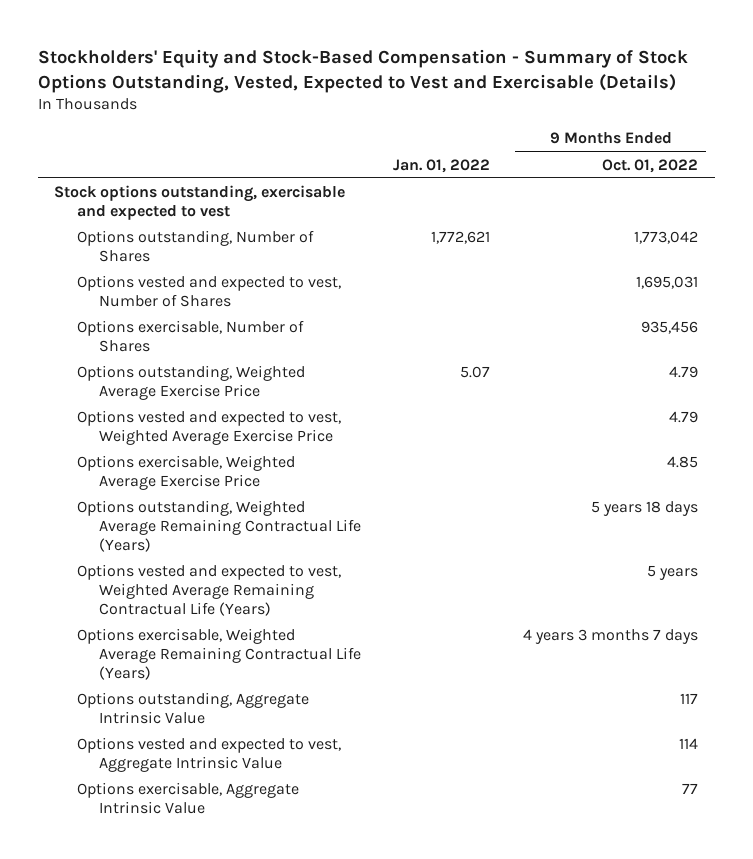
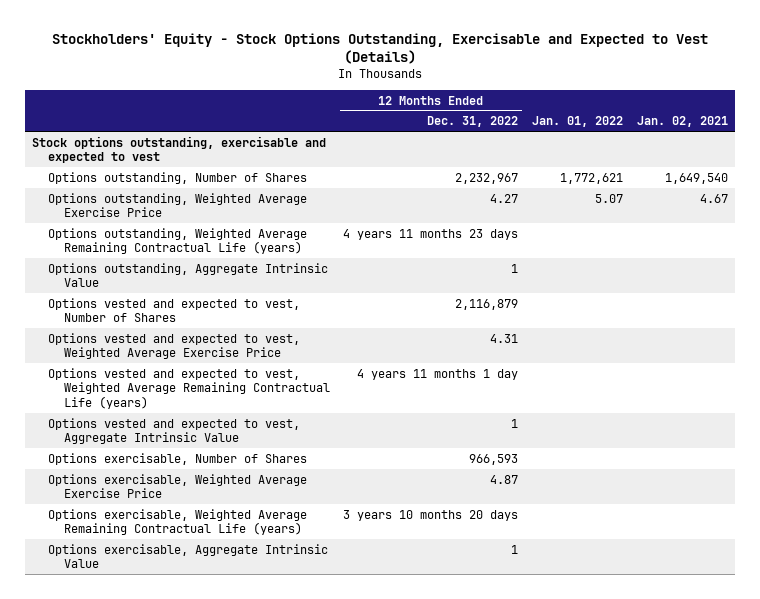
- Stockholders' Equity and Stock-Based Compensation - Summary of Stock Options Outstanding, Vested, Expected to Vest and Exercisable (Details)
+ Stockholders' Equity - Stock Options Outstanding, Exercisable and Expected to Vest (Details)
- | Jan. 01, 2022 | 9 Months Ended Oct. 01, 2022
+ | 12 Months Ended Dec. 31, 2022 | Jan. 01, 2022 | Jan. 02, 2021
- Options outstanding, Weighted Average Remaining Contractual Life (Years) | | 5 years 18 days
- Options vested and expected to vest, Weighted Average Remaining Contractual Life (Years) | | 5 years
- Options exercisable, Weighted Average Remaining Contractual Life (Years) | | 4 years 3 months 7 days
+ Options outstanding, Weighted Average Remaining Contractual Life (years) | 4 years 11 months 23 days | |
moved down: Options vested and expected to vest, Number of Shares | 2,116,879 | |
moved down: Options vested and expected to vest, Weighted Average Exercise Price | 4.31 | |
+ Options vested and expected to vest, Weighted Average Remaining Contractual Life (years) | 4 years 11 months 1 day | |
moved down: Options exercisable, Number of Shares | 966,593 | |
moved down: Options exercisable, Weighted Average Exercise Price | 4.87 | |
+ Options exercisable, Weighted Average Remaining Contractual Life (years) | 3 years 10 months 20 days | |

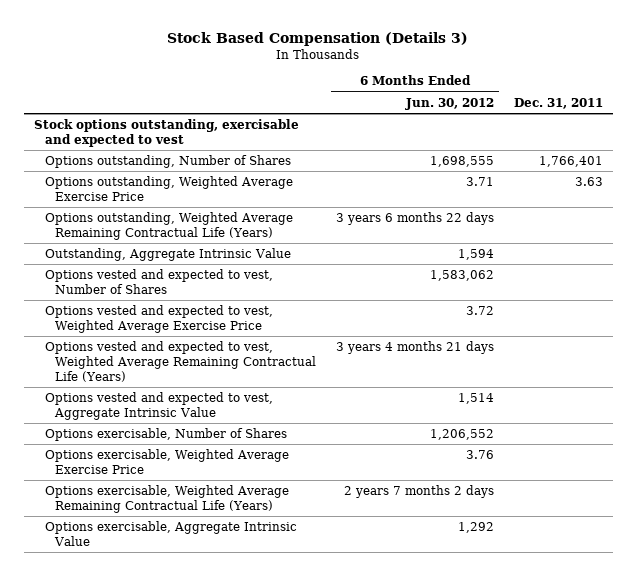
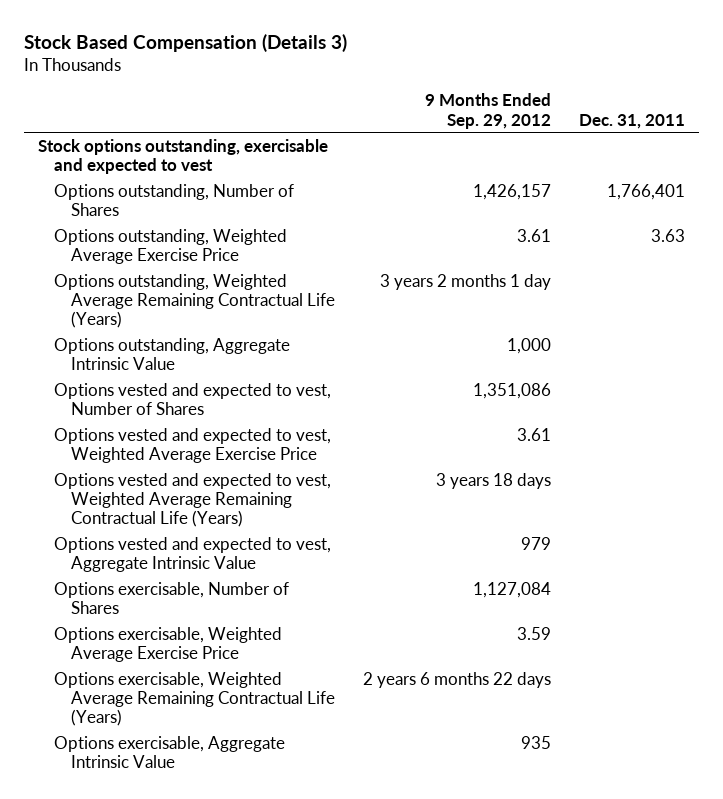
- | 6 Months Ended Jun. 30, 2012 | Dec. 31, 2011
+ | 9 Months Ended Sep. 29, 2012 | Dec. 31, 2011
- Outstanding, Aggregate Intrinsic Value | 1,594 |
+ Options outstanding, Aggregate Intrinsic Value | 1,000 |

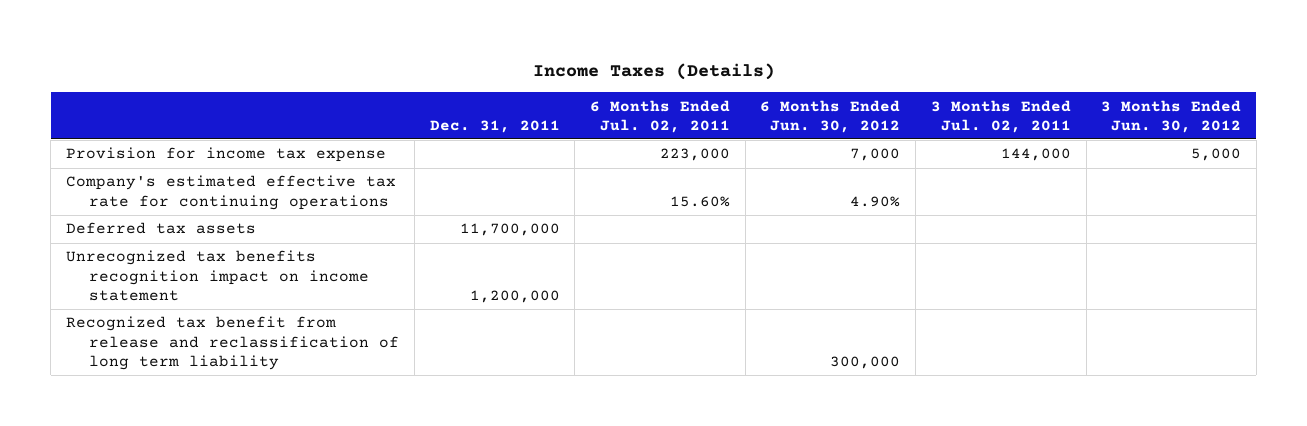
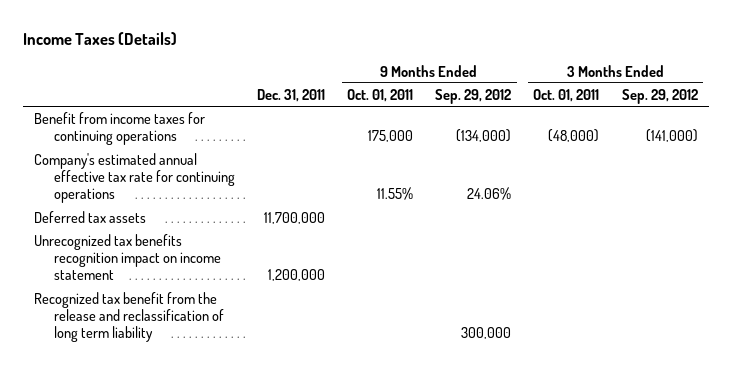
- | Dec. 31, 2011 | 6 Months Ended Jul. 02, 2011 | 6 Months Ended Jun. 30, 2012 | 3 Months Ended Jul. 02, 2011 | 3 Months Ended Jun. 30, 2012
+ | Dec. 31, 2011 | 9 Months Ended Oct. 01, 2011 | 9 Months Ended Sep. 29, 2012 | 3 Months Ended Oct. 01, 2011 | 3 Months Ended Sep. 29, 2012
- Provision for income tax expense | | 223,000 | 7,000 | 144,000 | 5,000
- Company's estimated effective tax rate for continuing operations | | 15.60% | 4.90% | |
+ Benefit from income taxes for continuing operations | | 175,000 | (134,000) | (48,000) | (141,000)
+ Company's estimated annual effective tax rate for continuing operations | | 11.55% | 24.06% | |
- Recognized tax benefit from release and reclassification of long term liability | | | 300,000 | |
+ Recognized tax benefit from the release and reclassification of long term liability | | | 300,000 | |

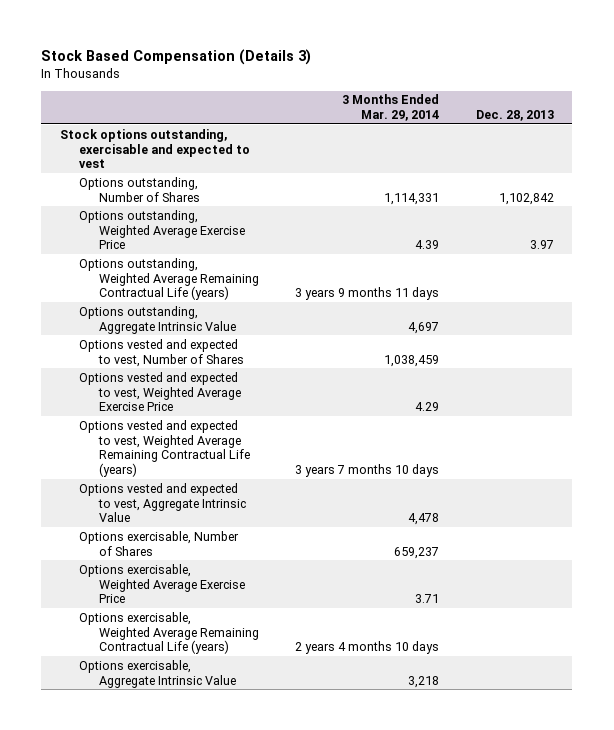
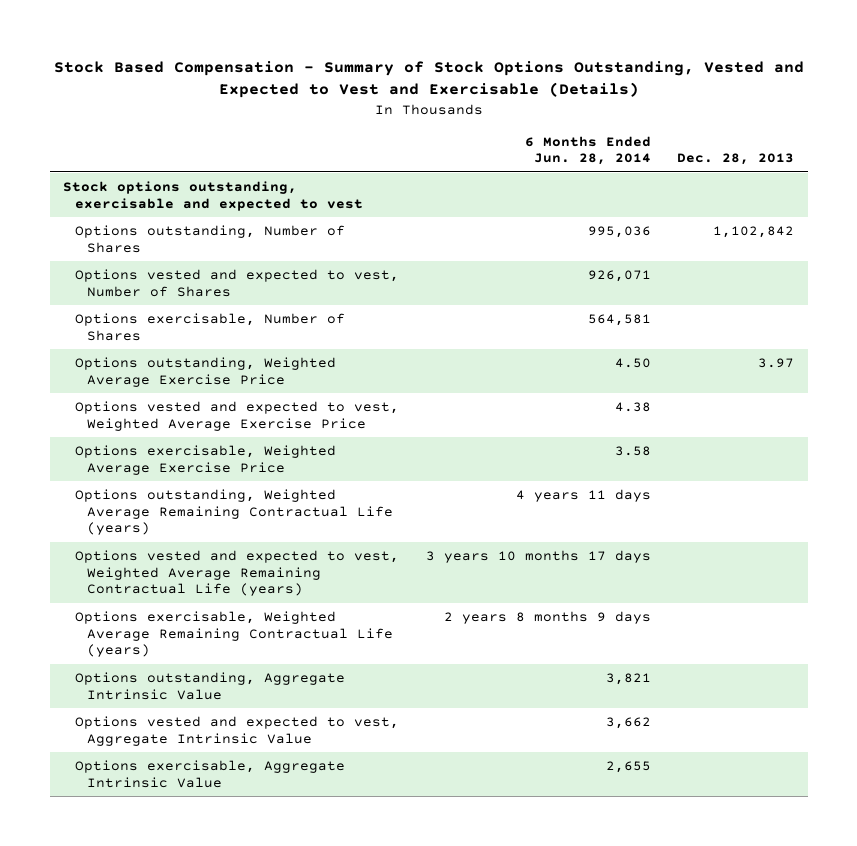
- Stock Based Compensation (Details 3)
+ Stock Based Compensation - Summary of Stock Options Outstanding, Vested and Expected to Vest and Exercisable (Details)
- | 3 Months Ended Mar. 29, 2014 | Dec. 28, 2013
+ | 6 Months Ended Jun. 28, 2014 | Dec. 28, 2013
moved down: Options outstanding, Weighted Average Exercise Price | 4.50 | 3.97
moved down: Options vested and expected to vest, Weighted Average Exercise Price | 4.38 |
moved down: Options outstanding, Weighted Average Remaining Contractual Life (years) | 4 years 11 days |
moved down: Options vested and expected to vest, Weighted Average Remaining Contractual Life (years) | 3 years 10 months 17 days |
moved down: Options outstanding, Aggregate Intrinsic Value | 3,821 |
moved down: Options vested and expected to vest, Aggregate Intrinsic Value | 3,662 |

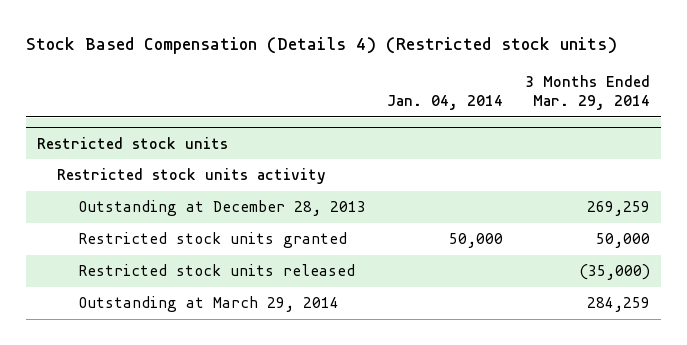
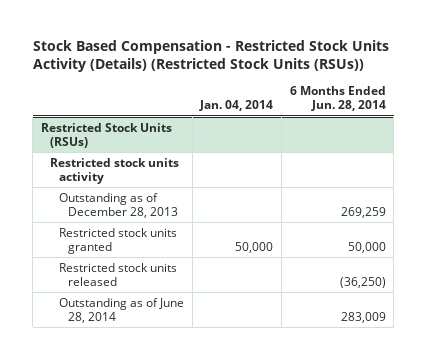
- Stock Based Compensation (Details 4) (Restricted stock units)
+ Stock Based Compensation - Restricted Stock Units Activity (Details) (Restricted Stock Units (RSUs))
- | Jan. 04, 2014 | 3 Months Ended Mar. 29, 2014
+ | Jan. 04, 2014 | 6 Months Ended Jun. 28, 2014
- Restricted stock units
+ Restricted Stock Units (RSUs)
- Outstanding at December 28, 2013 | | 269,259
+ Outstanding as of December 28, 2013 | | 269,259
- Outstanding at March 29, 2014 | | 284,259
+ Outstanding as of June 28, 2014 | | 283,009

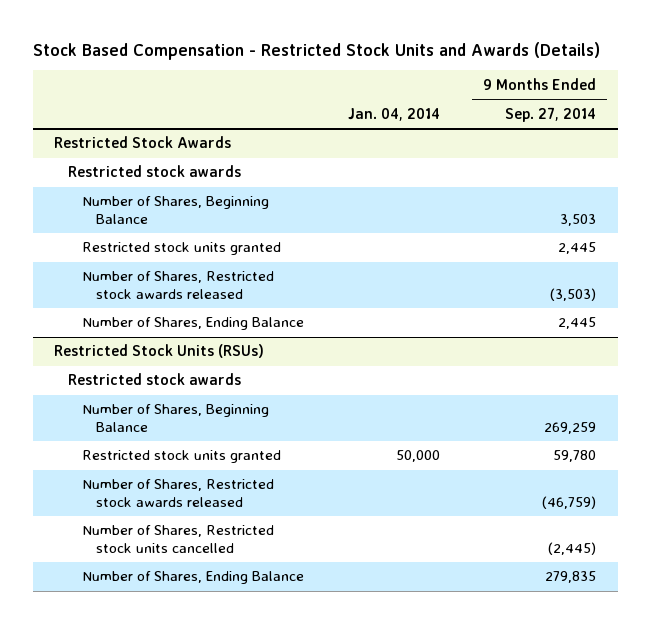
- Stock Based Compensation - Restricted Stock Units Activity (Details) (Restricted Stock Units (RSUs))
+ Stock Based Compensation - Restricted Stock Units and Awards (Details)
- | Jan. 04, 2014 | 6 Months Ended Jun. 28, 2014
+ | Jan. 04, 2014 | 9 Months Ended Sep. 27, 2014
+ Restricted Stock Awards
+ Restricted stock awards
+ Number of Shares, Beginning Balance | | 3,503
+ Restricted stock units granted | | 2,445
+ Number of Shares, Restricted stock awards released | | (3,503)
+ Number of Shares, Ending Balance | | 2,445
@ Restricted Stock Units (RSUs)
- Restricted stock units activity
- Outstanding as of December 28, 2013 | | 269,259
+ Restricted stock awards
+ Number of Shares, Beginning Balance | | 269,259
- Restricted stock units released | | (36,250)
- Outstanding as of June 28, 2014 | | 283,009
+ Number of Shares, Restricted stock awards released | | (46,759)
+ Number of Shares, Restricted stock units cancelled | | (2,445)
+ Number of Shares, Ending Balance | | 279,835

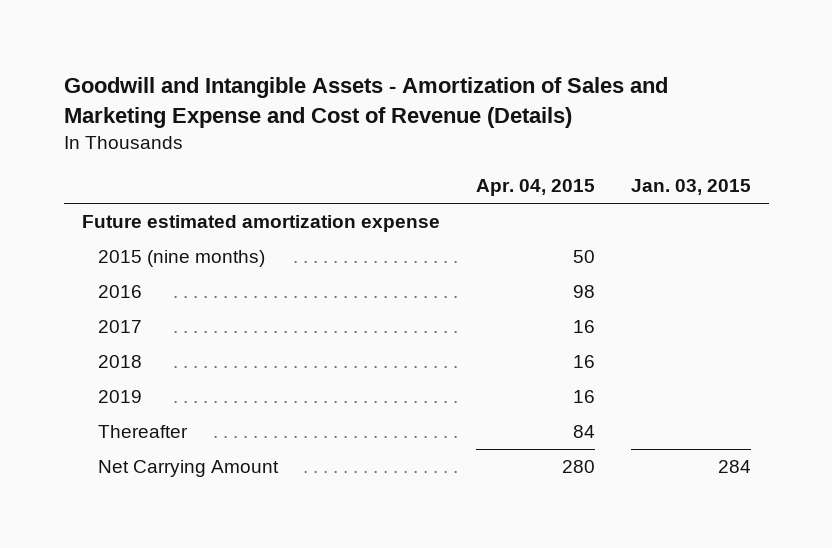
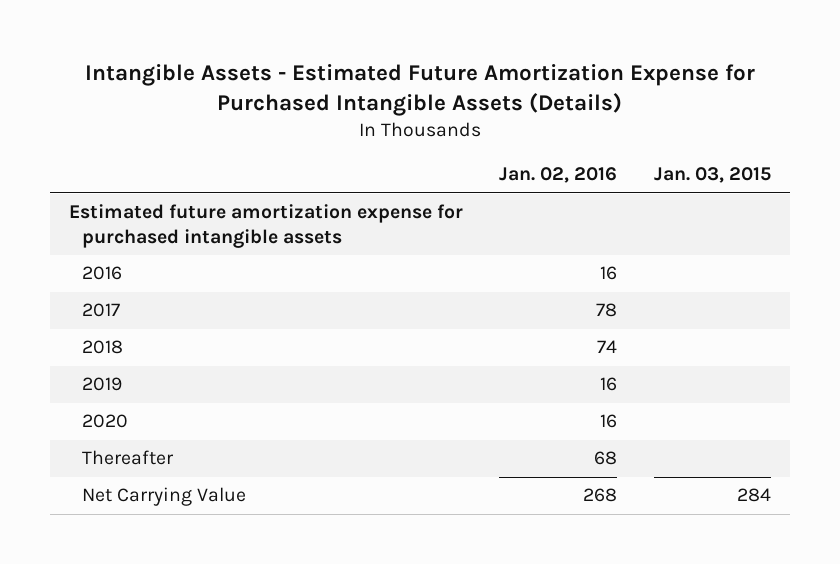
- Goodwill and Intangible Assets - Amortization of Sales and Marketing Expense and Cost of Revenue (Details)
+ Intangible Assets - Estimated Future Amortization Expense for Purchased Intangible Assets (Details)
- | Apr. 04, 2015 | Jan. 03, 2015
+ | Jan. 02, 2016 | Jan. 03, 2015
- Future estimated amortization expense
- 2015 (nine months) | 50 |
+ Estimated future amortization expense for purchased intangible assets
+ 2020 | 16 |
- Net Carrying Amount | 280 | 284
+ Net Carrying Value | 268 | 284

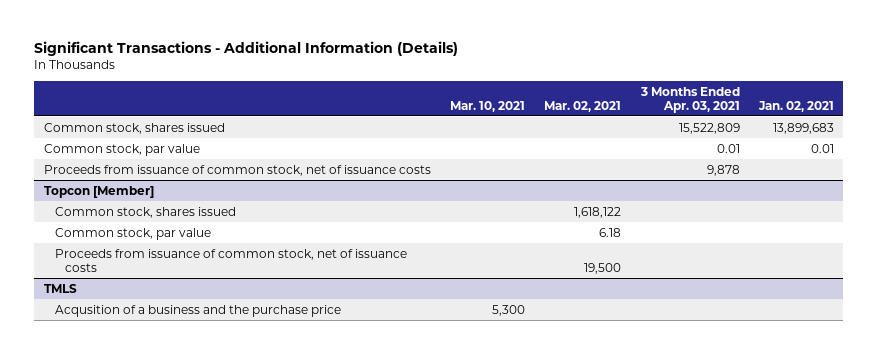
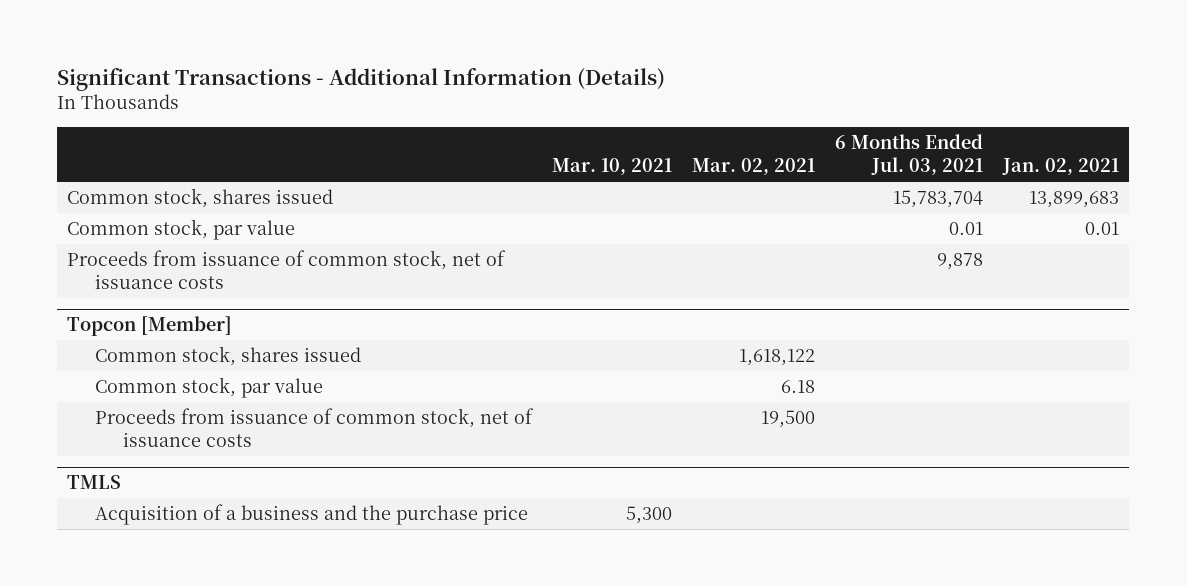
- | Mar. 10, 2021 | Mar. 02, 2021 | 3 Months Ended Apr. 03, 2021 | Jan. 02, 2021
+ | Mar. 10, 2021 | Mar. 02, 2021 | 6 Months Ended Jul. 03, 2021 | Jan. 02, 2021
@ TMLS
- Acqusition of a business and the purchase price | 5,300 | | |
+ Acquisition of a business and the purchase price | 5,300 | | |

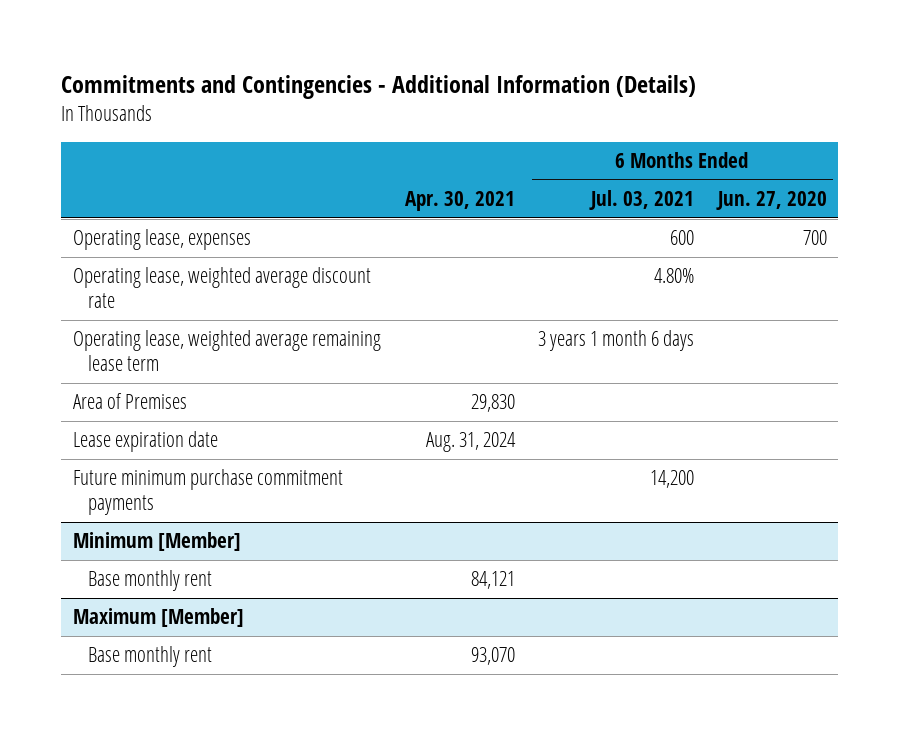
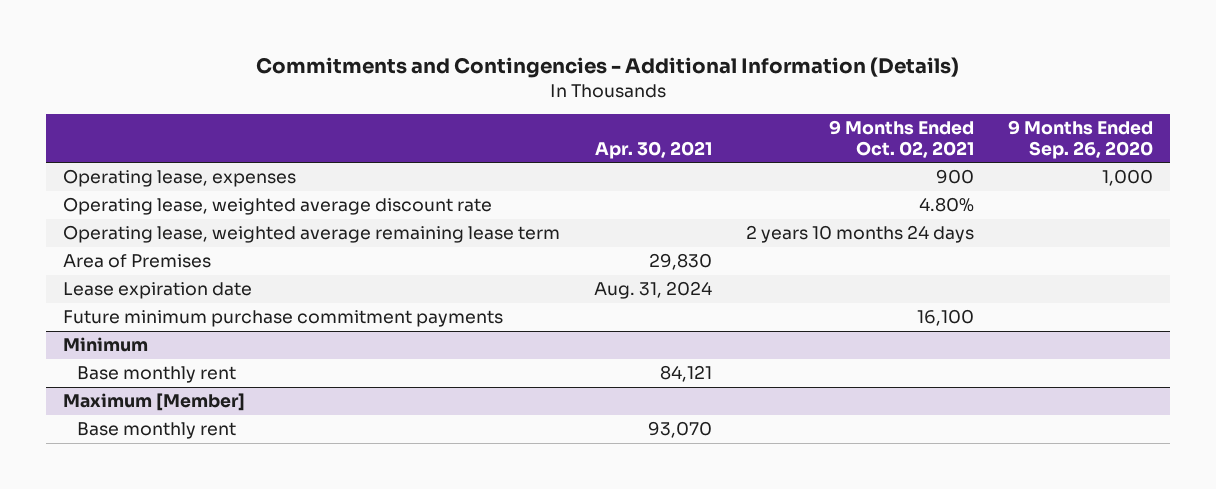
- | Apr. 30, 2021 | 6 Months Ended Jul. 03, 2021 | 6 Months Ended Jun. 27, 2020
+ | Apr. 30, 2021 | 9 Months Ended Oct. 02, 2021 | 9 Months Ended Sep. 26, 2020
- Minimum [Member]
+ Minimum

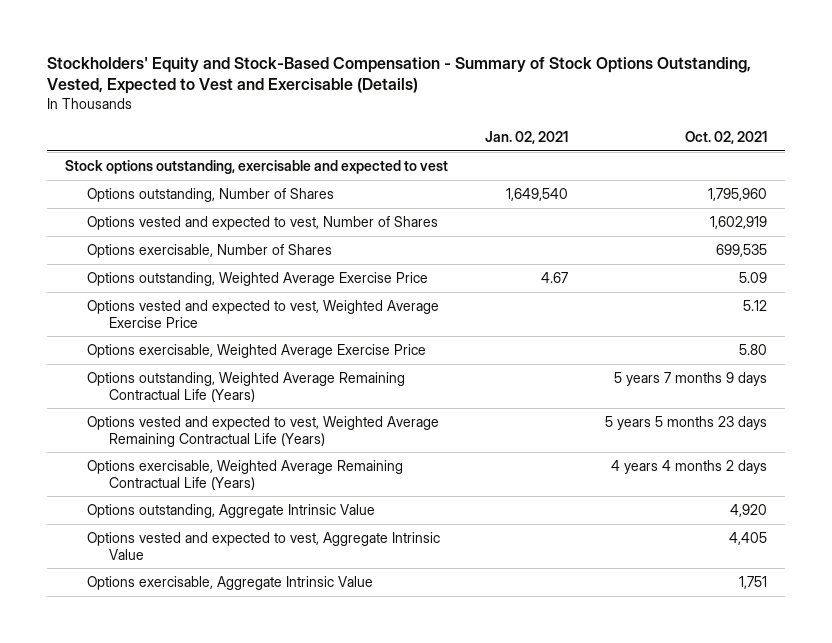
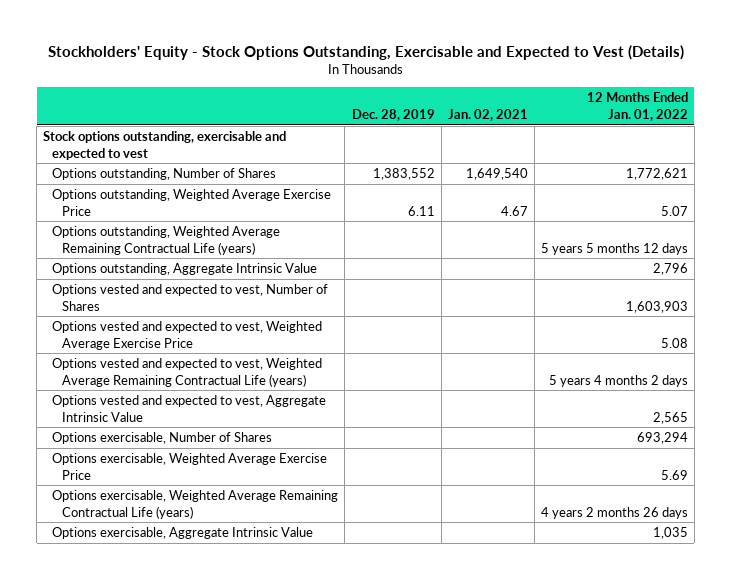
- Stockholders' Equity and Stock-Based Compensation - Summary of Stock Options Outstanding, Vested, Expected to Vest and Exercisable (Details)
+ Stockholders' Equity - Stock Options Outstanding, Exercisable and Expected to Vest (Details)
- | Jan. 02, 2021 | Oct. 02, 2021
+ | Dec. 28, 2019 | Jan. 02, 2021 | 12 Months Ended Jan. 01, 2022
- Options outstanding, Weighted Average Remaining Contractual Life (Years) | | 5 years 7 months 9 days
- Options vested and expected to vest, Weighted Average Remaining Contractual Life (Years) | | 5 years 5 months 23 days
- Options exercisable, Weighted Average Remaining Contractual Life (Years) | | 4 years 4 months 2 days
+ Options outstanding, Weighted Average Remaining Contractual Life (years) | | | 5 years 5 months 12 days
moved down: Options vested and expected to vest, Number of Shares | | | 1,603,903
moved down: Options vested and expected to vest, Weighted Average Exercise Price | | | 5.08
+ Options vested and expected to vest, Weighted Average Remaining Contractual Life (years) | | | 5 years 4 months 2 days
moved down: Options exercisable, Number of Shares | | | 693,294
moved down: Options exercisable, Weighted Average Exercise Price | | | 5.69
+ Options exercisable, Weighted Average Remaining Contractual Life (years) | | | 4 years 2 months 26 days

